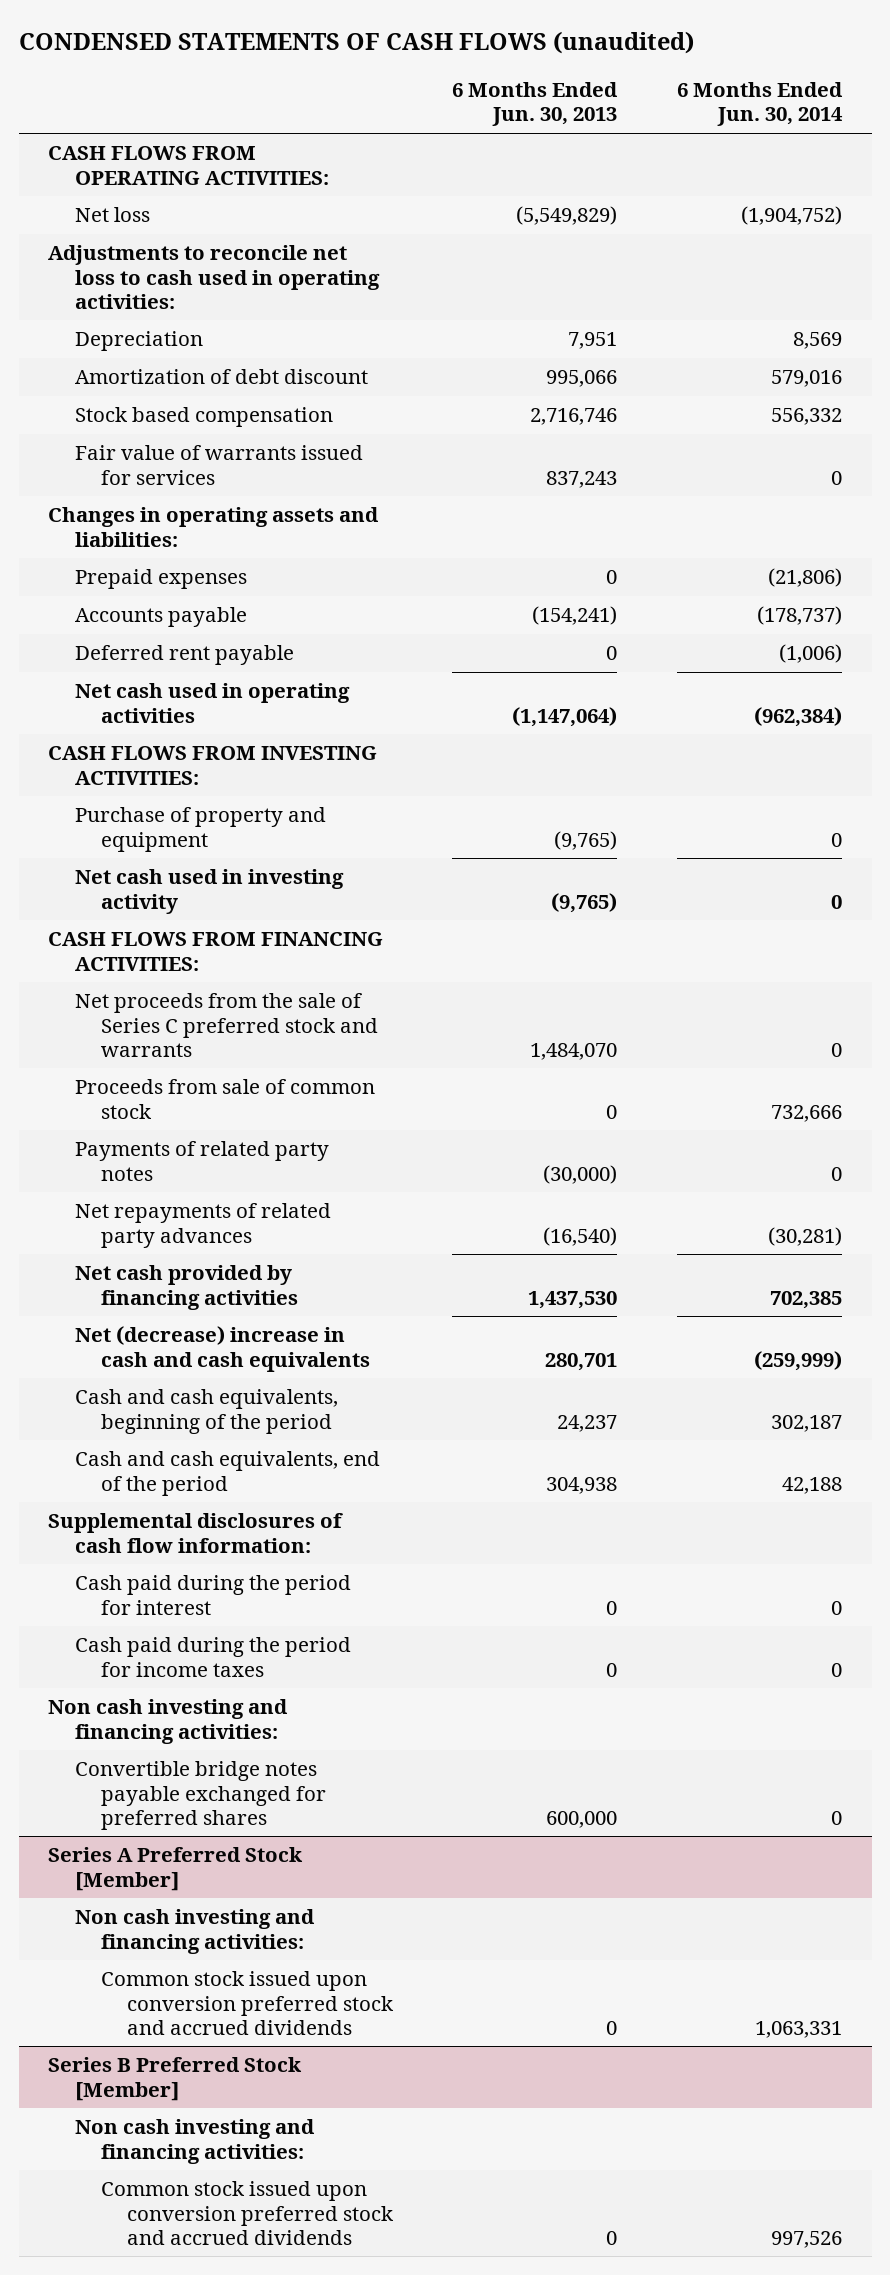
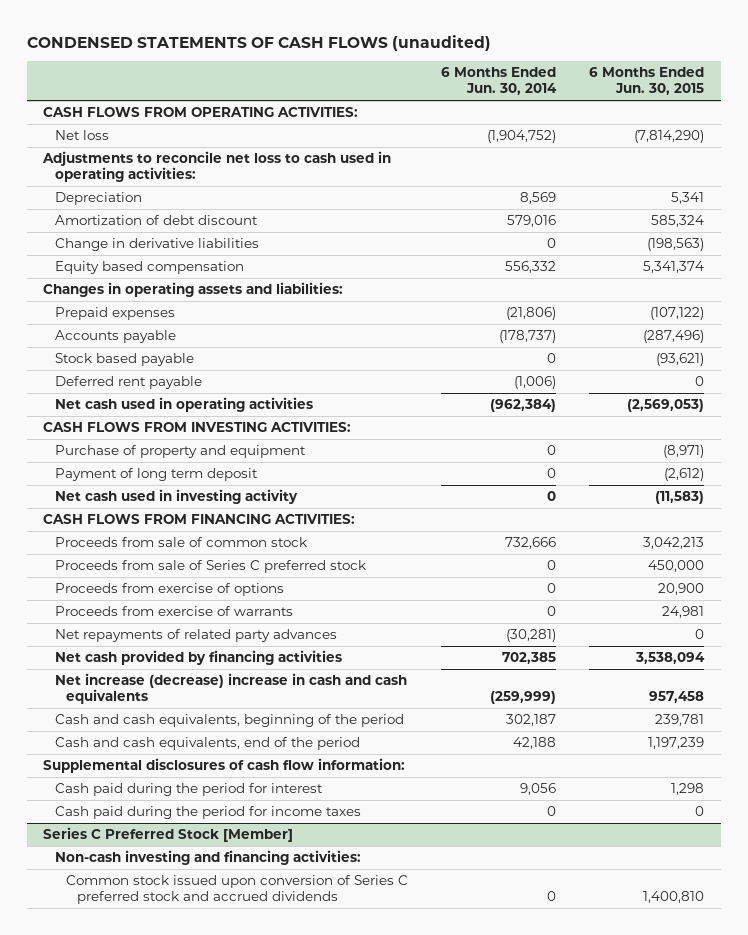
- | 6 Months Ended Jun. 30, 2013 | 6 Months Ended Jun. 30, 2014
+ | 6 Months Ended Jun. 30, 2014 | 6 Months Ended Jun. 30, 2015
- Stock based compensation | 2,716,746 | 556,332
- Fair value of warrants issued for services | 837,243 | 0
+ Change in derivative liabilities | 0 | (198,563)
+ Equity based compensation | 556,332 | 5,341,374
+ Stock based payable | 0 | (93,621)
+ Payment of long term deposit | 0 | (2,612)
- Net proceeds from the sale of Series C preferred stock and warrants | 1,484,070 | 0
- Payments of related party notes | (30,000) | 0
+ Proceeds from sale of Series C preferred stock | 0 | 450,000
+ Proceeds from exercise of options | 0 | 20,900
+ Proceeds from exercise of warrants | 0 | 24,981
- Net (decrease) increase in cash and cash equivalents | 280,701 | (259,999)
+ Net increase (decrease) increase in cash and cash equivalents | (259,999) | 957,458
- Cash paid during the period for interest | 0 | 0
+ Cash paid during the period for interest | 9,056 | 1,298
- Non cash investing and financing activities:
- Convertible bridge notes payable exchanged for preferred shares | 600,000 | 0
- Series A Preferred Stock [Member]
- Non cash investing and financing activities:
- Common stock issued upon conversion preferred stock and accrued dividends | 0 | 1,063,331
- Series B Preferred Stock [Member]
- Non cash investing and financing activities:
- Common stock issued upon conversion preferred stock and accrued dividends | 0 | 997,526
+ Series C Preferred Stock [Member]
+ Non-cash investing and financing activities:
+ Common stock issued upon conversion of Series C preferred stock and accrued dividends | 0 | 1,400,810

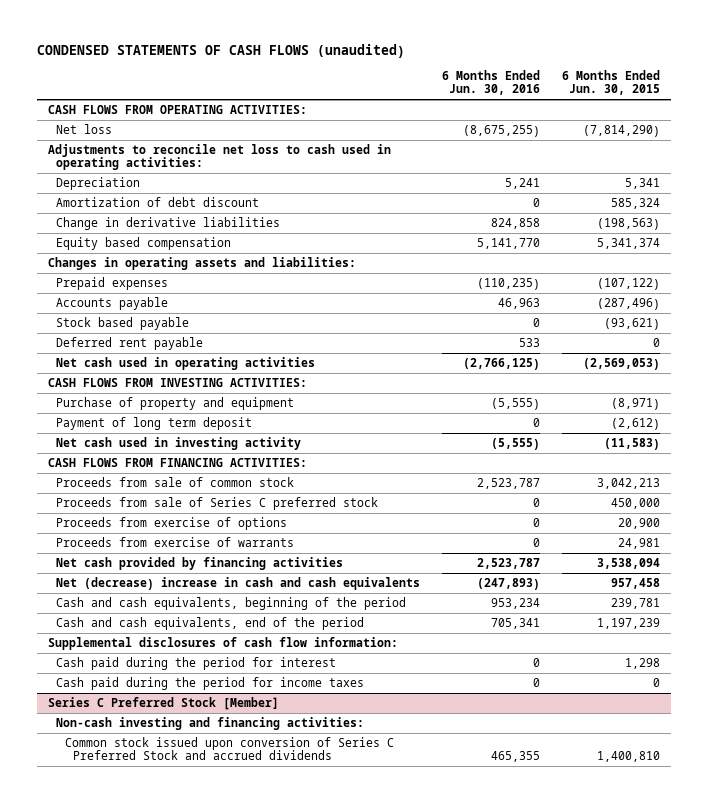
- | 6 Months Ended Jun. 30, 2014 | 6 Months Ended Jun. 30, 2015
+ | 6 Months Ended Jun. 30, 2016 | 6 Months Ended Jun. 30, 2015
- Net repayments of related party advances | (30,281) | 0
- Net increase (decrease) increase in cash and cash equivalents | (259,999) | 957,458
+ Net (decrease) increase in cash and cash equivalents | (247,893) | 957,458
@ Series C Preferred Stock [Member]
- Common stock issued upon conversion of Series C preferred stock and accrued dividends | 0 | 1,400,810
+ Common stock issued upon conversion of Series C Preferred Stock and accrued dividends | 465,355 | 1,400,810

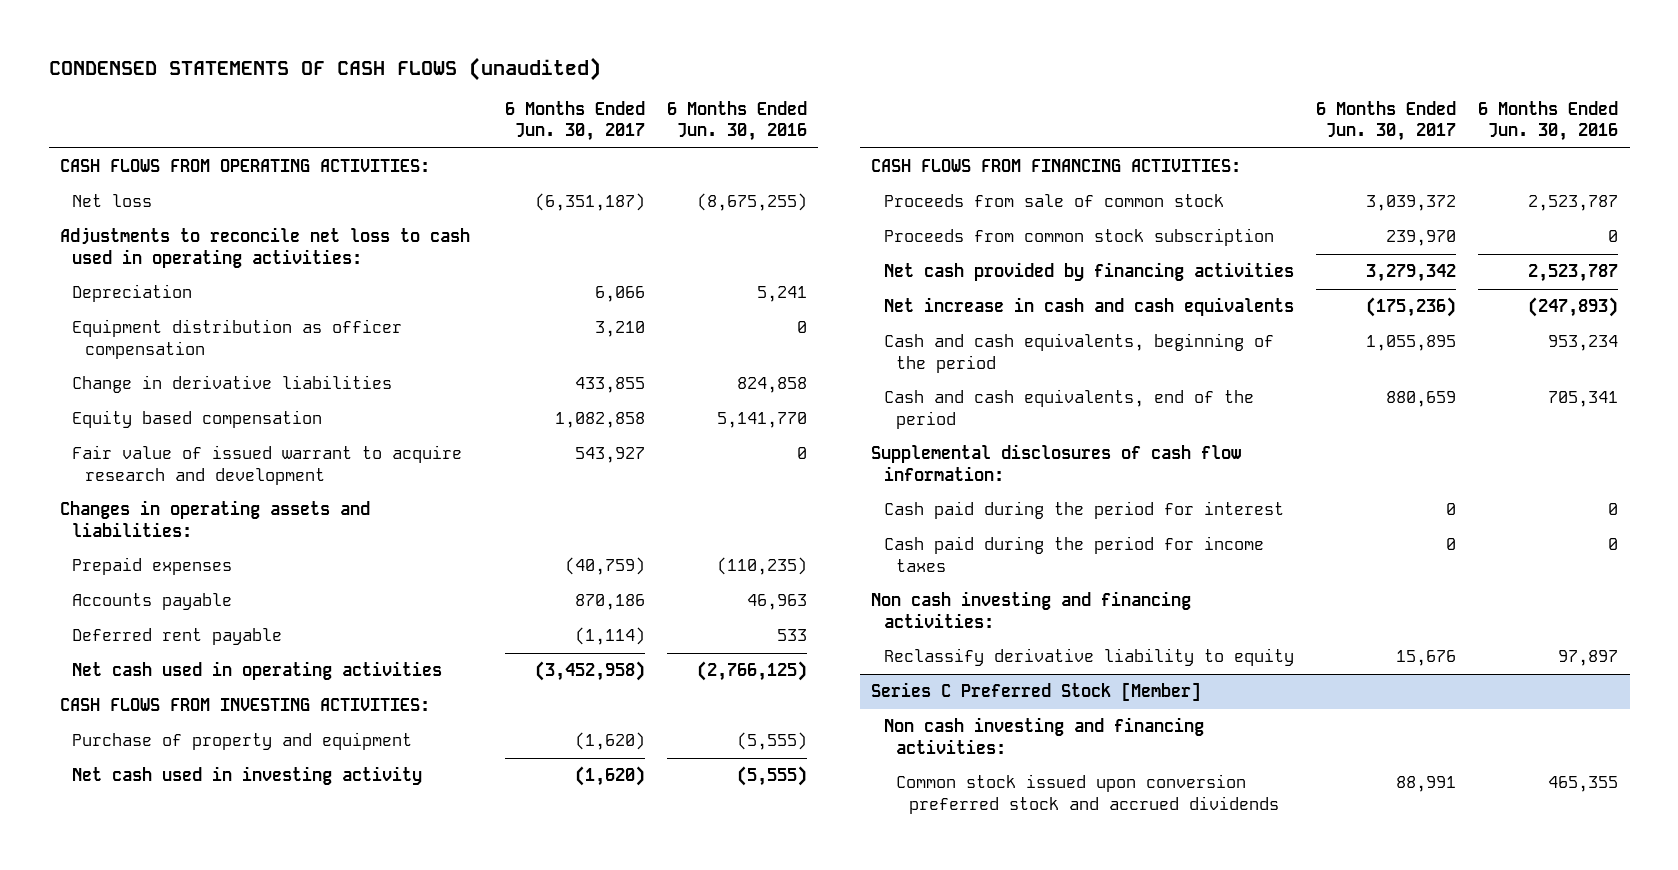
- | 6 Months Ended Jun. 30, 2016 | 6 Months Ended Jun. 30, 2015
+ | 6 Months Ended Jun. 30, 2017 | 6 Months Ended Jun. 30, 2016
- Amortization of debt discount | 0 | 585,324
+ Equipment distribution as officer compensation | 3,210 | 0
+ Fair value of issued warrant to acquire research and development | 543,927 | 0
- Stock based payable | 0 | (93,621)
- Payment of long term deposit | 0 | (2,612)
- Proceeds from sale of Series C preferred stock | 0 | 450,000
- Proceeds from exercise of options | 0 | 20,900
- Proceeds from exercise of warrants | 0 | 24,981
+ Proceeds from common stock subscription | 239,970 | 0
- Net (decrease) increase in cash and cash equivalents | (247,893) | 957,458
+ Net increase in cash and cash equivalents | (175,236) | (247,893)
+ Non cash investing and financing activities:
+ Reclassify derivative liability to equity | 15,676 | 97,897
@ Series C Preferred Stock [Member]
- Non-cash investing and financing activities:
- Common stock issued upon conversion of Series C Preferred Stock and accrued dividends | 465,355 | 1,400,810
+ Non cash investing and financing activities:
+ Common stock issued upon conversion preferred stock and accrued dividends | 88,991 | 465,355

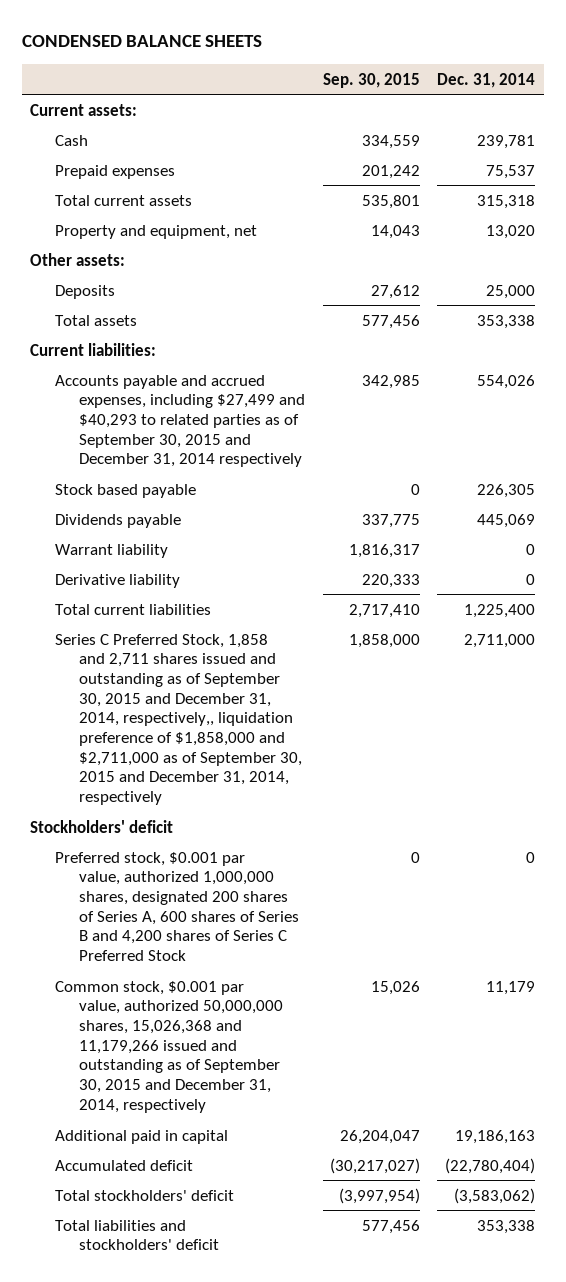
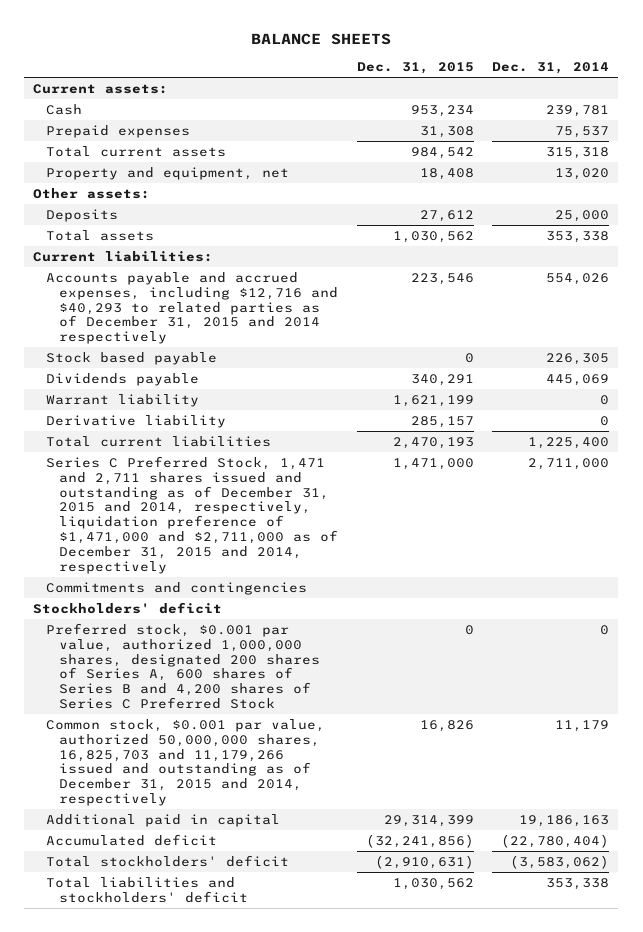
- CONDENSED BALANCE SHEETS
+ BALANCE SHEETS
- | Sep. 30, 2015 | Dec. 31, 2014
+ | Dec. 31, 2015 | Dec. 31, 2014
- Accounts payable and accrued expenses, including $27,499 and $40,293 to related parties as of September 30, 2015 and December 31, 2014 respectively | 342,985 | 554,026
+ Accounts payable and accrued expenses, including $12,716 and $40,293 to related parties as of December 31, 2015 and 2014 respectively | 223,546 | 554,026
- Series C Preferred Stock, 1,858 and 2,711 shares issued and outstanding as of September 30, 2015 and December 31, 2014, respectively,, liquidation preference of $1,858,000 and $2,711,000 as of September 30, 2015 and December 31, 2014, respectively | 1,858,000 | 2,711,000
+ Series C Preferred Stock, 1,471 and 2,711 shares issued and outstanding as of December 31, 2015 and 2014, respectively, liquidation preference of $1,471,000 and $2,711,000 as of December 31, 2015 and 2014, respectively | 1,471,000 | 2,711,000
+ Commitments and contingencies
- Common stock, $0.001 par value, authorized 50,000,000 shares, 15,026,368 and 11,179,266 issued and outstanding as of September 30, 2015 and December 31, 2014, respectively | 15,026 | 11,179
+ Common stock, $0.001 par value, authorized 50,000,000 shares, 16,825,703 and 11,179,266 issued and outstanding as of December 31, 2015 and 2014, respectively | 16,826 | 11,179

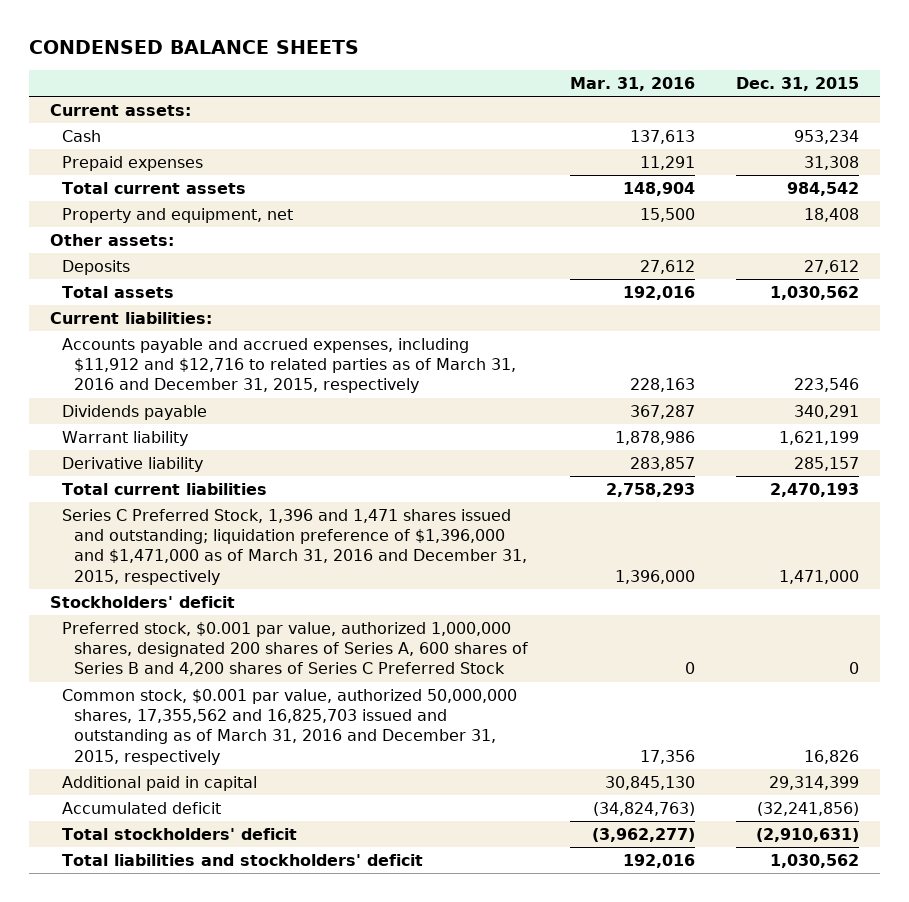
- BALANCE SHEETS
+ CONDENSED BALANCE SHEETS
- | Dec. 31, 2015 | Dec. 31, 2014
+ | Mar. 31, 2016 | Dec. 31, 2015
- Accounts payable and accrued expenses, including $12,716 and $40,293 to related parties as of December 31, 2015 and 2014 respectively | 223,546 | 554,026
- Stock based payable | 0 | 226,305
+ Accounts payable and accrued expenses, including $11,912 and $12,716 to related parties as of March 31, 2016 and December 31, 2015, respectively | 228,163 | 223,546
- Series C Preferred Stock, 1,471 and 2,711 shares issued and outstanding as of December 31, 2015 and 2014, respectively, liquidation preference of $1,471,000 and $2,711,000 as of December 31, 2015 and 2014, respectively | 1,471,000 | 2,711,000
- Commitments and contingencies
+ Series C Preferred Stock, 1,396 and 1,471 shares issued and outstanding; liquidation preference of $1,396,000 and $1,471,000 as of March 31, 2016 and December 31, 2015, respectively | 1,396,000 | 1,471,000
- Common stock, $0.001 par value, authorized 50,000,000 shares, 16,825,703 and 11,179,266 issued and outstanding as of December 31, 2015 and 2014, respectively | 16,826 | 11,179
+ Common stock, $0.001 par value, authorized 50,000,000 shares, 17,355,562 and 16,825,703 issued and outstanding as of March 31, 2016 and December 31, 2015, respectively | 17,356 | 16,826

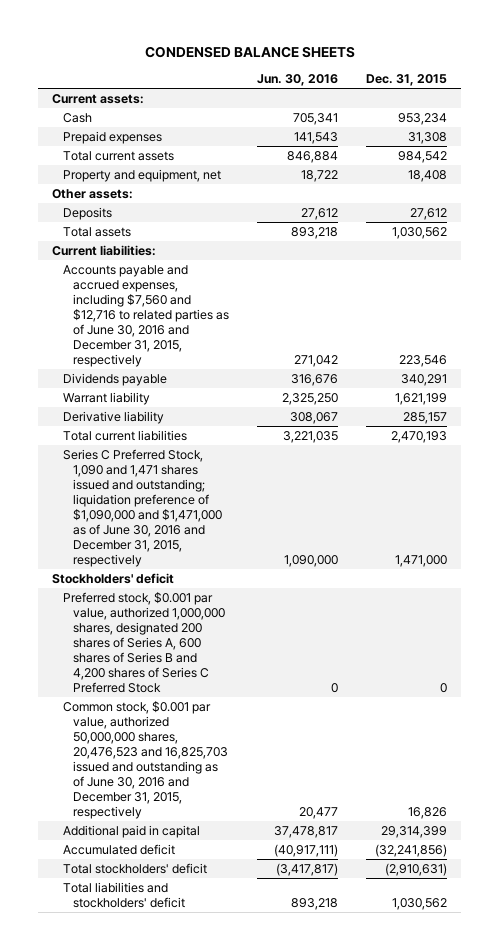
- | Mar. 31, 2016 | Dec. 31, 2015
+ | Jun. 30, 2016 | Dec. 31, 2015
- Accounts payable and accrued expenses, including $11,912 and $12,716 to related parties as of March 31, 2016 and December 31, 2015, respectively | 228,163 | 223,546
+ Accounts payable and accrued expenses, including $7,560 and $12,716 to related parties as of June 30, 2016 and December 31, 2015, respectively | 271,042 | 223,546
- Series C Preferred Stock, 1,396 and 1,471 shares issued and outstanding; liquidation preference of $1,396,000 and $1,471,000 as of March 31, 2016 and December 31, 2015, respectively | 1,396,000 | 1,471,000
+ Series C Preferred Stock, 1,090 and 1,471 shares issued and outstanding; liquidation preference of $1,090,000 and $1,471,000 as of June 30, 2016 and December 31, 2015, respectively | 1,090,000 | 1,471,000
- Common stock, $0.001 par value, authorized 50,000,000 shares, 17,355,562 and 16,825,703 issued and outstanding as of March 31, 2016 and December 31, 2015, respectively | 17,356 | 16,826
+ Common stock, $0.001 par value, authorized 50,000,000 shares, 20,476,523 and 16,825,703 issued and outstanding as of June 30, 2016 and December 31, 2015, respectively | 20,477 | 16,826

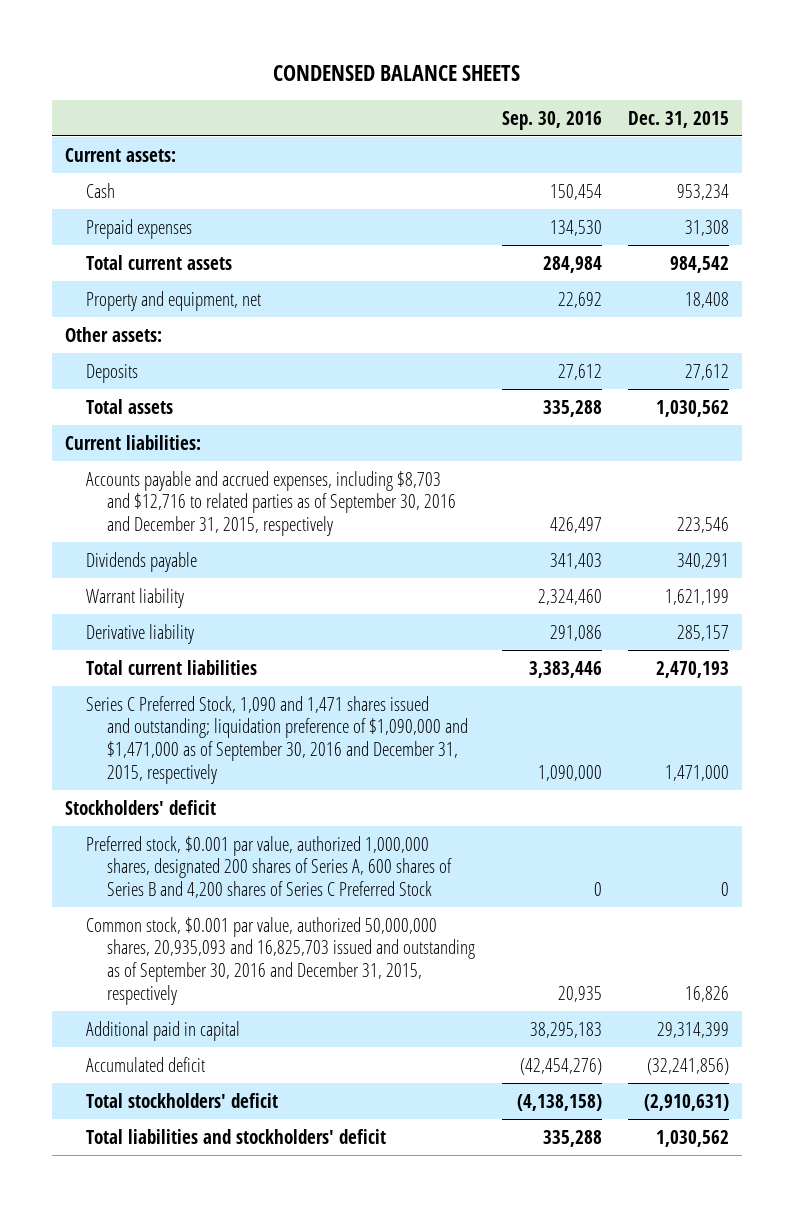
- | Jun. 30, 2016 | Dec. 31, 2015
+ | Sep. 30, 2016 | Dec. 31, 2015
- Accounts payable and accrued expenses, including $7,560 and $12,716 to related parties as of June 30, 2016 and December 31, 2015, respectively | 271,042 | 223,546
+ Accounts payable and accrued expenses, including $8,703 and $12,716 to related parties as of September 30, 2016 and December 31, 2015, respectively | 426,497 | 223,546
- Series C Preferred Stock, 1,090 and 1,471 shares issued and outstanding; liquidation preference of $1,090,000 and $1,471,000 as of June 30, 2016 and December 31, 2015, respectively | 1,090,000 | 1,471,000
+ Series C Preferred Stock, 1,090 and 1,471 shares issued and outstanding; liquidation preference of $1,090,000 and $1,471,000 as of September 30, 2016 and December 31, 2015, respectively | 1,090,000 | 1,471,000
- Common stock, $0.001 par value, authorized 50,000,000 shares, 20,476,523 and 16,825,703 issued and outstanding as of June 30, 2016 and December 31, 2015, respectively | 20,477 | 16,826
+ Common stock, $0.001 par value, authorized 50,000,000 shares, 20,935,093 and 16,825,703 issued and outstanding as of September 30, 2016 and December 31, 2015, respectively | 20,935 | 16,826

